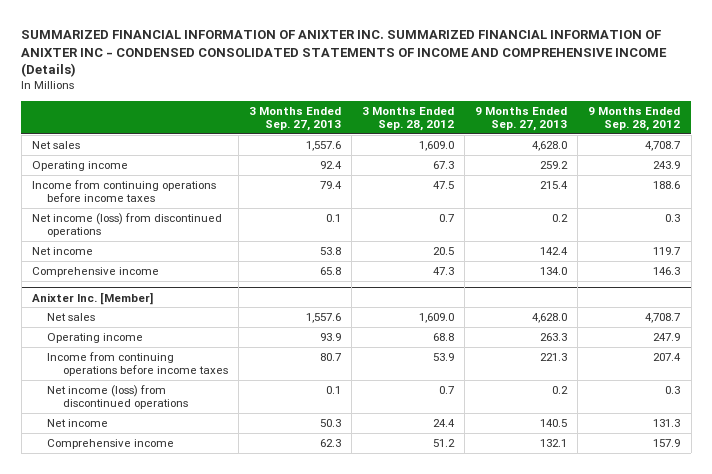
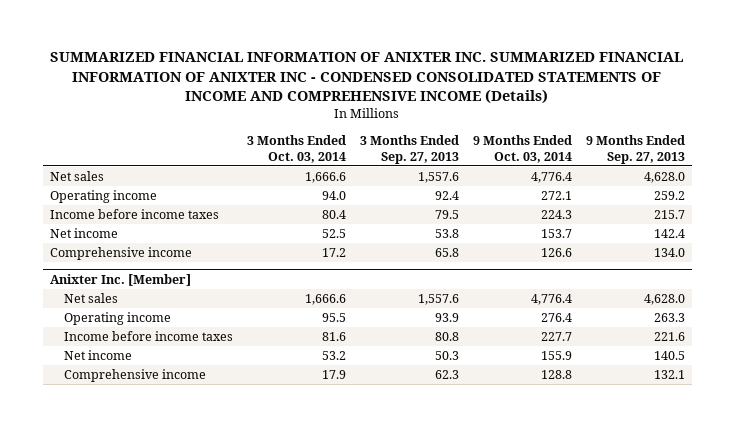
- | 3 Months Ended Sep. 27, 2013 | 3 Months Ended Sep. 28, 2012 | 9 Months Ended Sep. 27, 2013 | 9 Months Ended Sep. 28, 2012
+ | 3 Months Ended Oct. 03, 2014 | 3 Months Ended Sep. 27, 2013 | 9 Months Ended Oct. 03, 2014 | 9 Months Ended Sep. 27, 2013
- Income from continuing operations before income taxes | 79.4 | 47.5 | 215.4 | 188.6
- Net income (loss) from discontinued operations | 0.1 | 0.7 | 0.2 | 0.3
+ Income before income taxes | 80.4 | 79.5 | 224.3 | 215.7
@ Anixter Inc. [Member]
- Income from continuing operations before income taxes | 80.7 | 53.9 | 221.3 | 207.4
- Net income (loss) from discontinued operations | 0.1 | 0.7 | 0.2 | 0.3
+ Income before income taxes | 81.6 | 80.8 | 227.7 | 221.6

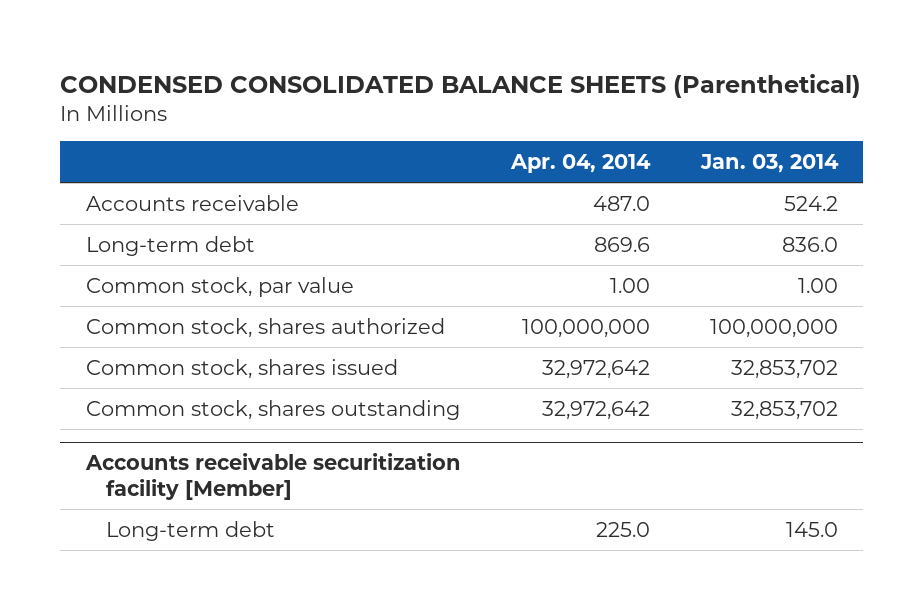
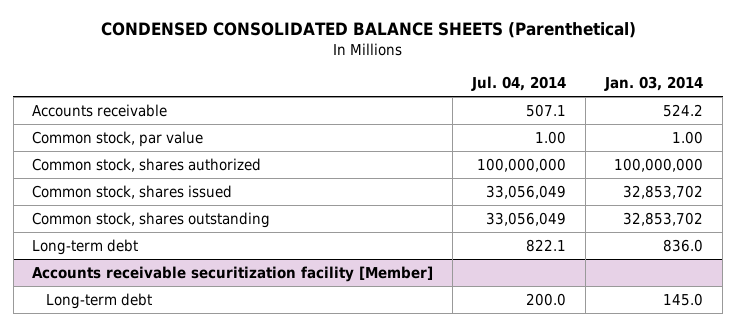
- | Apr. 04, 2014 | Jan. 03, 2014
+ | Jul. 04, 2014 | Jan. 03, 2014
moved down: Long-term debt | 822.1 | 836.0

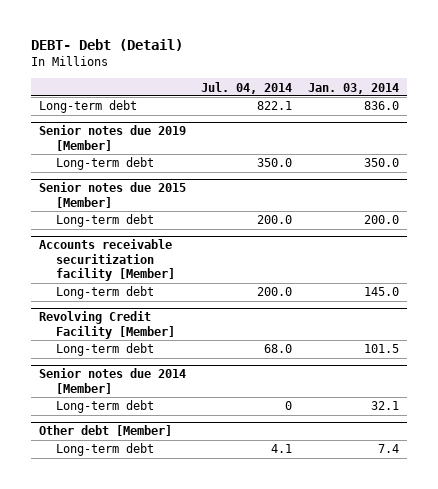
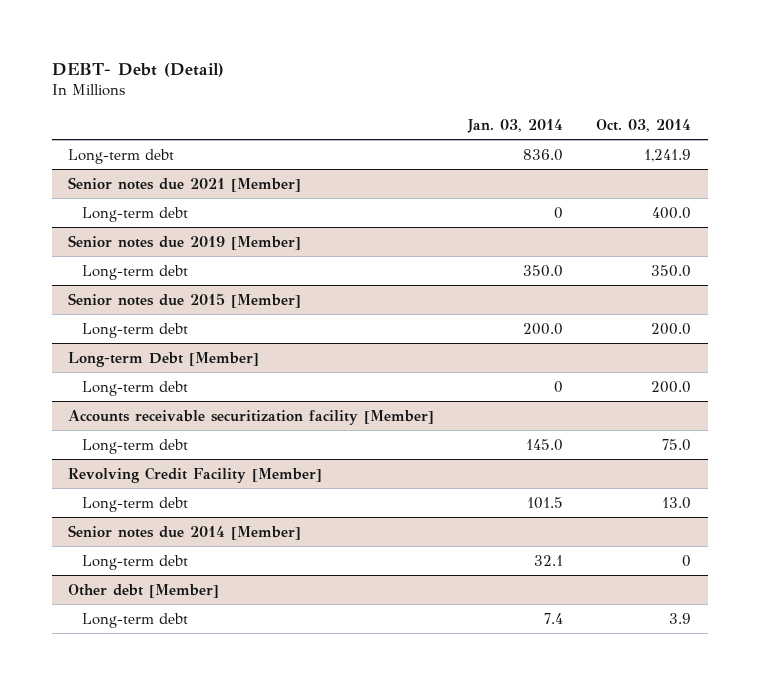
- | Jul. 04, 2014 | Jan. 03, 2014
+ | Jan. 03, 2014 | Oct. 03, 2014
+ Senior notes due 2021 [Member]
+ Long-term debt | 0 | 400.0
+ Long-term Debt [Member]
+ Long-term debt | 0 | 200.0

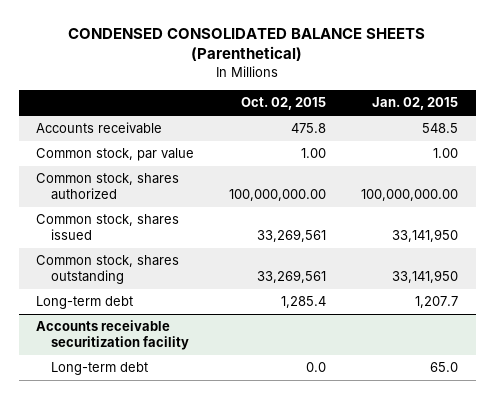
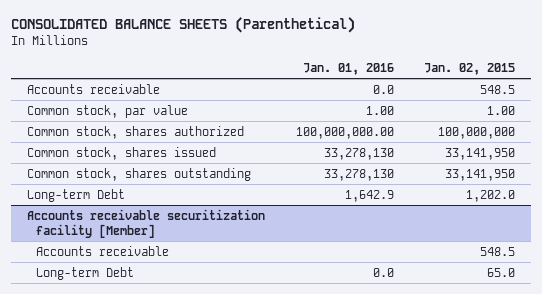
- CONDENSED CONSOLIDATED BALANCE SHEETS (Parenthetical)
+ CONSOLIDATED BALANCE SHEETS (Parenthetical)
- | Oct. 02, 2015 | Jan. 02, 2015
+ | Jan. 01, 2016 | Jan. 02, 2015
- Common stock, shares authorized | 100,000,000.00 | 100,000,000.00
+ Common stock, shares authorized | 100,000,000.00 | 100,000,000
- Long-term debt | 1,285.4 | 1,207.7
- Accounts receivable securitization facility
- Long-term debt | 0.0 | 65.0
+ Long-term Debt | 1,642.9 | 1,202.0
+ Accounts receivable securitization facility [Member]
+ Accounts receivable | | 548.5
+ Long-term Debt | 0.0 | 65.0

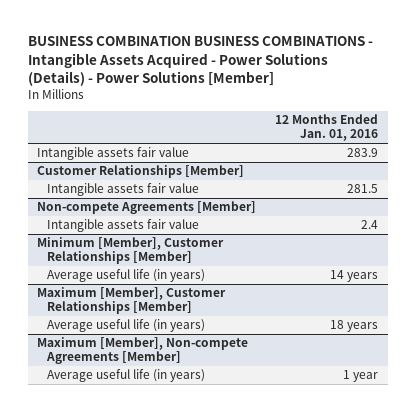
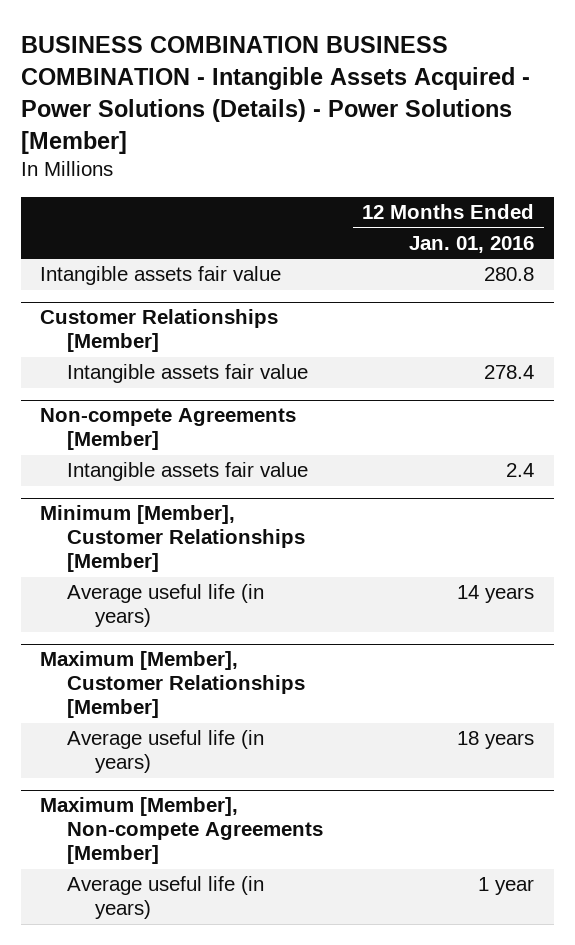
- BUSINESS COMBINATION BUSINESS COMBINATIONS - Intangible Assets Acquired - Power Solutions (Details) - Power Solutions [Member]
+ BUSINESS COMBINATION BUSINESS COMBINATION - Intangible Assets Acquired - Power Solutions (Details) - Power Solutions [Member]
- Intangible assets fair value | 283.9
+ Intangible assets fair value | 280.8
@ Customer Relationships [Member]
- Intangible assets fair value | 281.5
+ Intangible assets fair value | 278.4

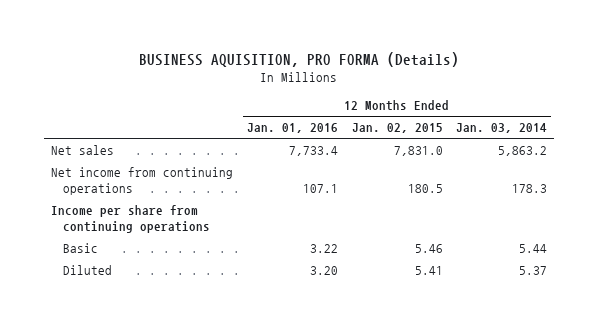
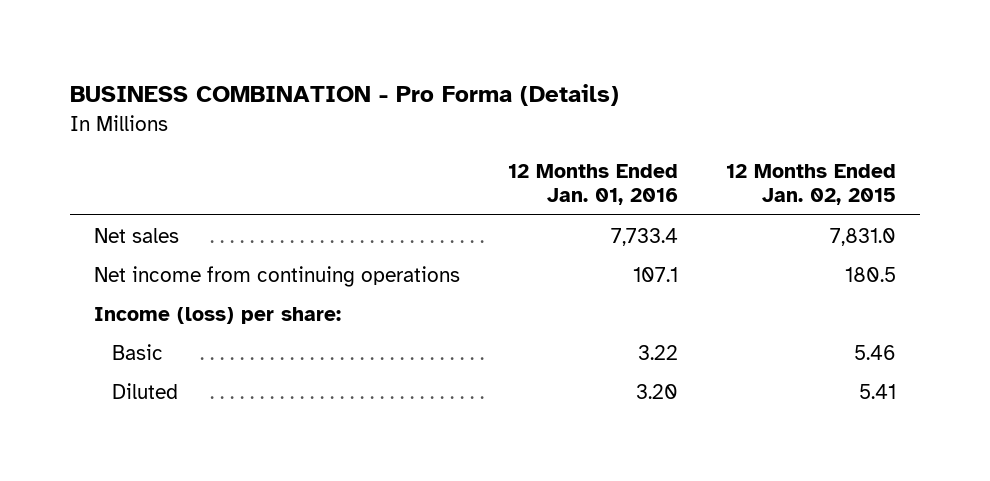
- BUSINESS AQUISITION, PRO FORMA (Details)
+ BUSINESS COMBINATION - Pro Forma (Details)
- | 12 Months Ended Jan. 01, 2016 | 12 Months Ended Jan. 02, 2015 | 12 Months Ended Jan. 03, 2014
+ | 12 Months Ended Jan. 01, 2016 | 12 Months Ended Jan. 02, 2015
- Income per share from continuing operations
+ Income (loss) per share:

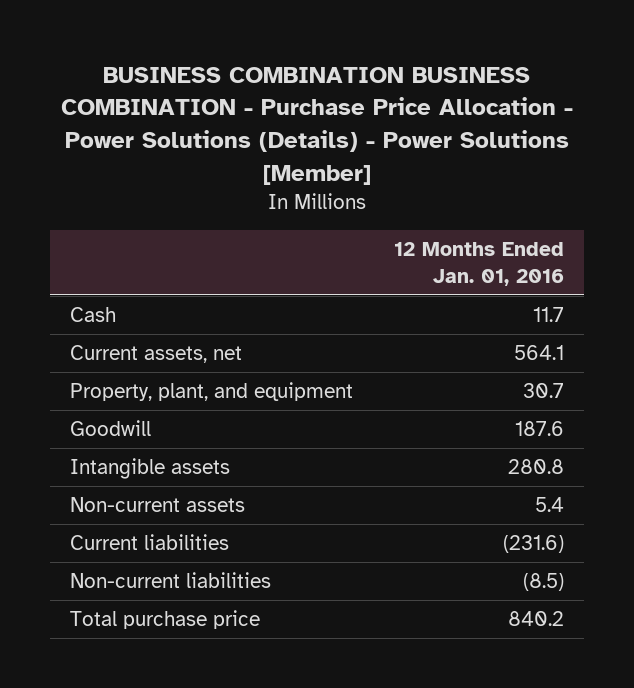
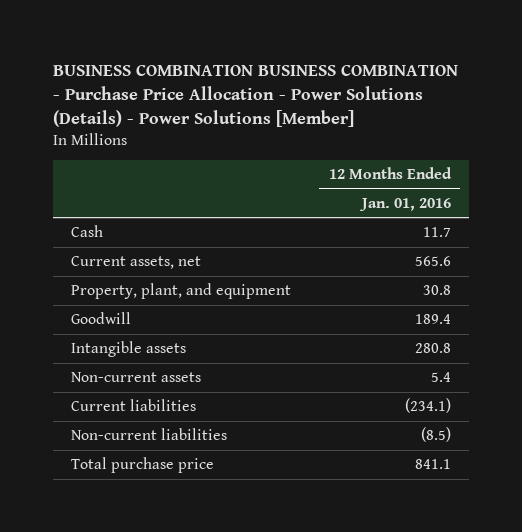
- Current assets, net | 564.1
- Property, plant, and equipment | 30.7
- Goodwill | 187.6
+ Current assets, net | 565.6
+ Property, plant, and equipment | 30.8
+ Goodwill | 189.4
- Current liabilities | (231.6)
+ Current liabilities | (234.1)
- Total purchase price | 840.2
+ Total purchase price | 841.1

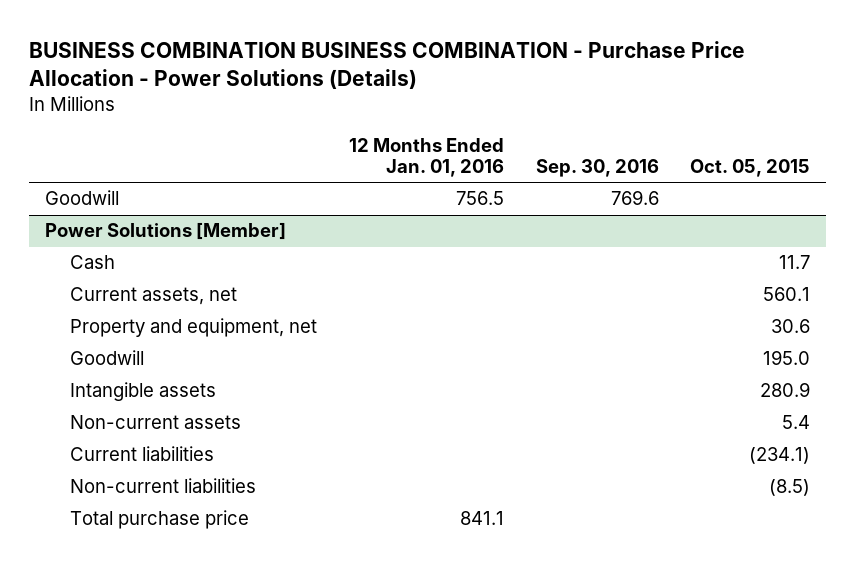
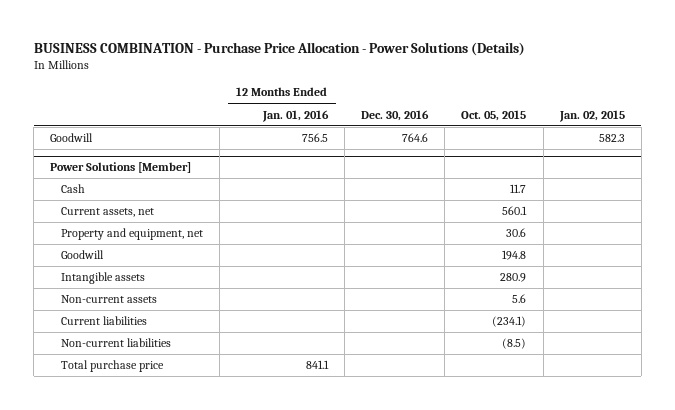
- BUSINESS COMBINATION BUSINESS COMBINATION - Purchase Price Allocation - Power Solutions (Details)
+ BUSINESS COMBINATION - Purchase Price Allocation - Power Solutions (Details)
- | 12 Months Ended Jan. 01, 2016 | Sep. 30, 2016 | Oct. 05, 2015
+ | 12 Months Ended Jan. 01, 2016 | Dec. 30, 2016 | Oct. 05, 2015 | Jan. 02, 2015
@ Power Solutions [Member]
- Goodwill | | | 195.0
+ Goodwill | | | 194.8 |
- Non-current assets | | | 5.4
+ Non-current assets | | | 5.6 |

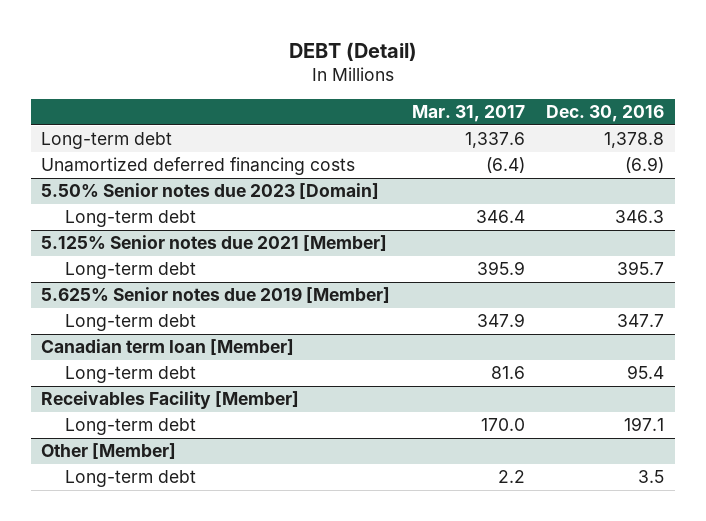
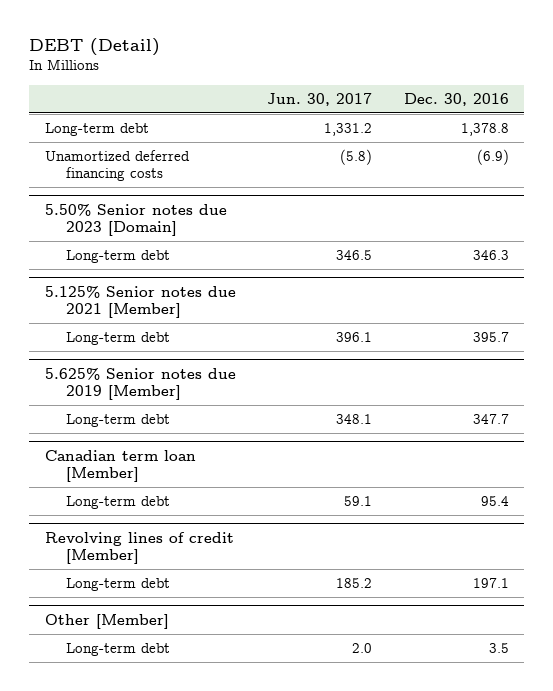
- | Mar. 31, 2017 | Dec. 30, 2016
+ | Jun. 30, 2017 | Dec. 30, 2016
- Receivables Facility [Member]
+ Revolving lines of credit [Member]

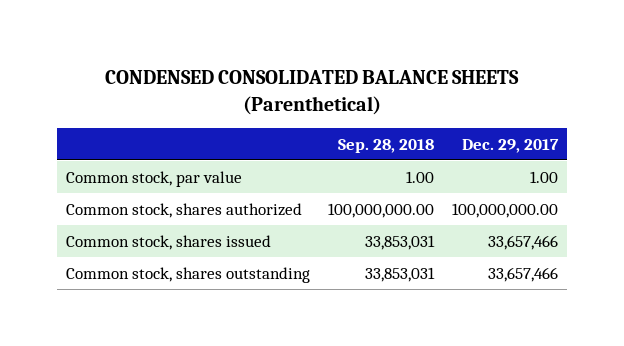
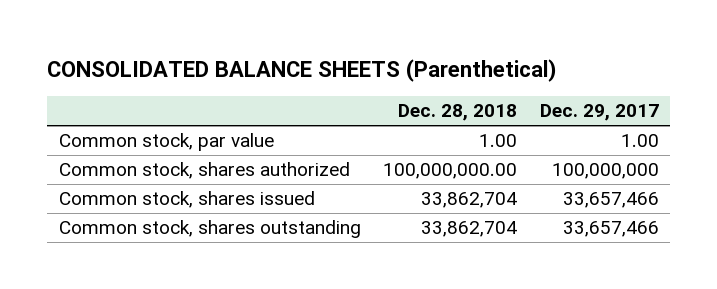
- CONDENSED CONSOLIDATED BALANCE SHEETS (Parenthetical)
+ CONSOLIDATED BALANCE SHEETS (Parenthetical)
- | Sep. 28, 2018 | Dec. 29, 2017
+ | Dec. 28, 2018 | Dec. 29, 2017
- Common stock, shares authorized | 100,000,000.00 | 100,000,000.00
+ Common stock, shares authorized | 100,000,000.00 | 100,000,000

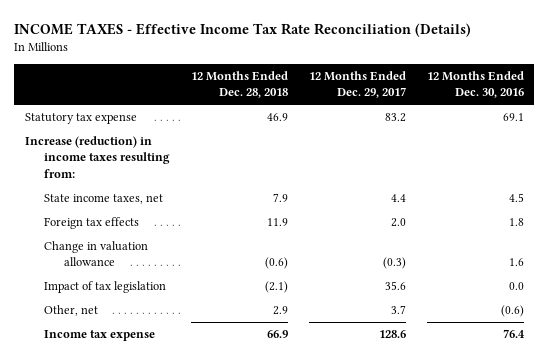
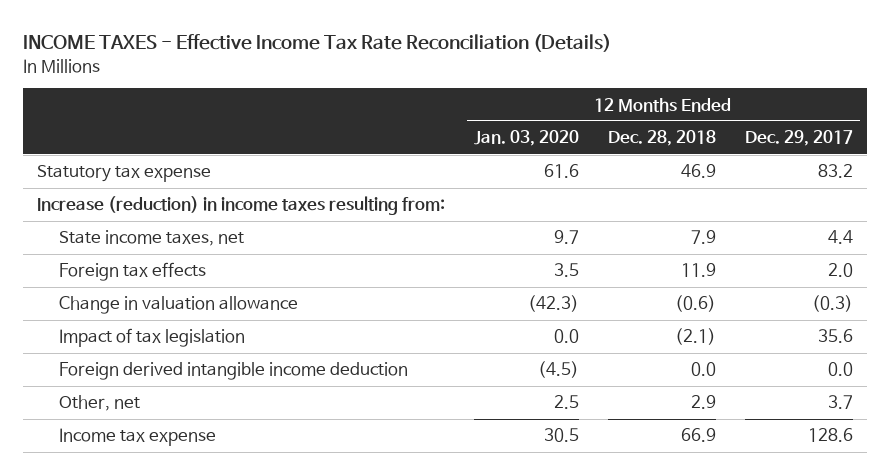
- | 12 Months Ended Dec. 28, 2018 | 12 Months Ended Dec. 29, 2017 | 12 Months Ended Dec. 30, 2016
+ | 12 Months Ended Jan. 03, 2020 | 12 Months Ended Dec. 28, 2018 | 12 Months Ended Dec. 29, 2017
+ Foreign derived intangible income deduction | (4.5) | 0.0 | 0.0

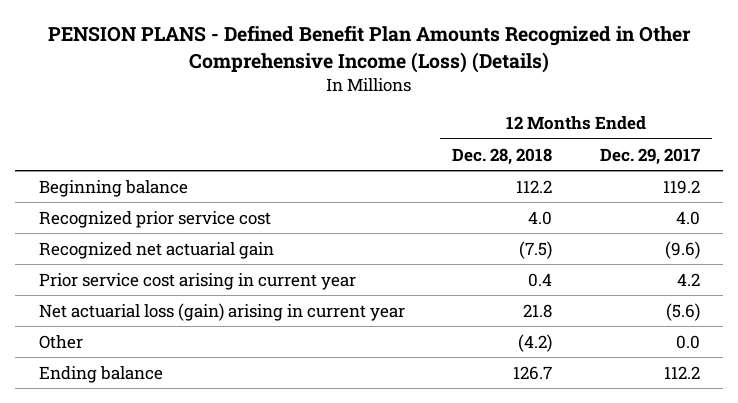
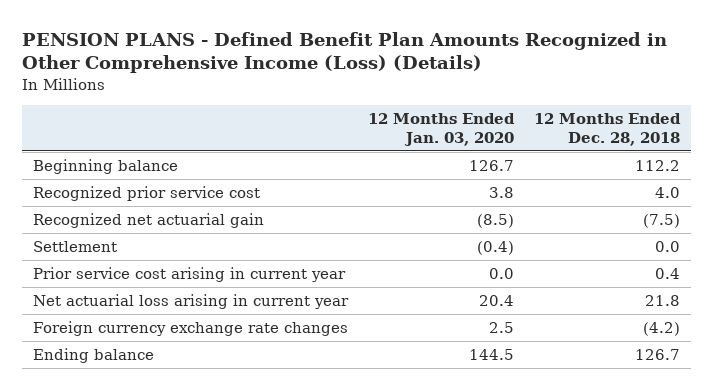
- | 12 Months Ended Dec. 28, 2018 | 12 Months Ended Dec. 29, 2017
+ | 12 Months Ended Jan. 03, 2020 | 12 Months Ended Dec. 28, 2018
+ Settlement | (0.4) | 0.0
- Net actuarial loss (gain) arising in current year | 21.8 | (5.6)
- Other | (4.2) | 0.0
+ Net actuarial loss arising in current year | 20.4 | 21.8
+ Foreign currency exchange rate changes | 2.5 | (4.2)

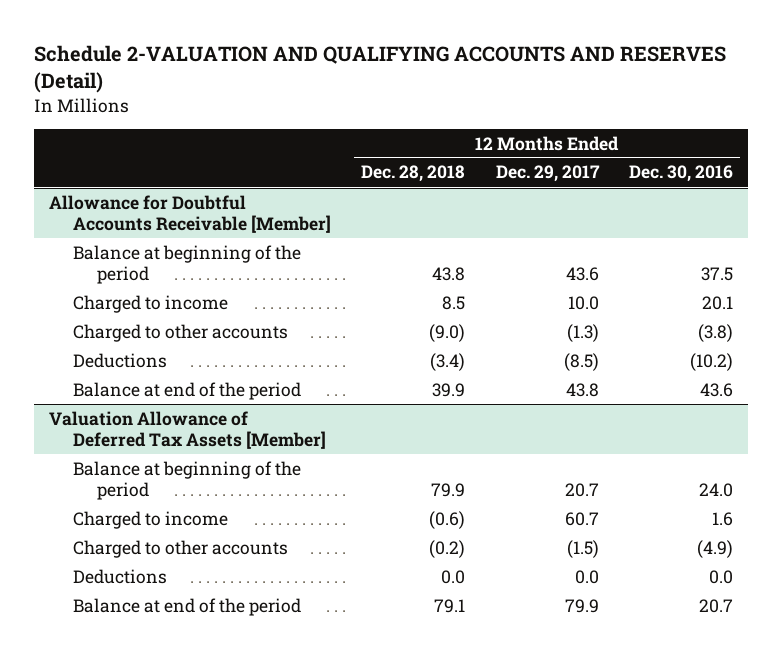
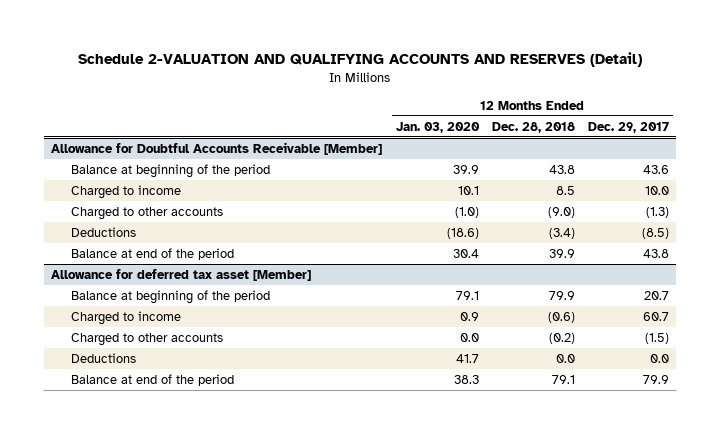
- | 12 Months Ended Dec. 28, 2018 | 12 Months Ended Dec. 29, 2017 | 12 Months Ended Dec. 30, 2016
+ | 12 Months Ended Jan. 03, 2020 | 12 Months Ended Dec. 28, 2018 | 12 Months Ended Dec. 29, 2017
- Valuation Allowance of Deferred Tax Assets [Member]
+ Allowance for deferred tax asset [Member]

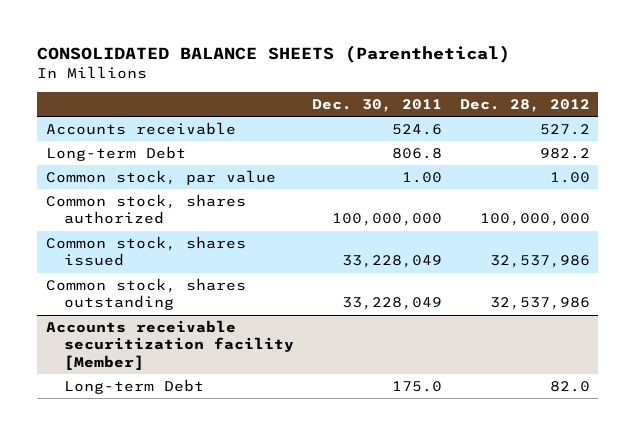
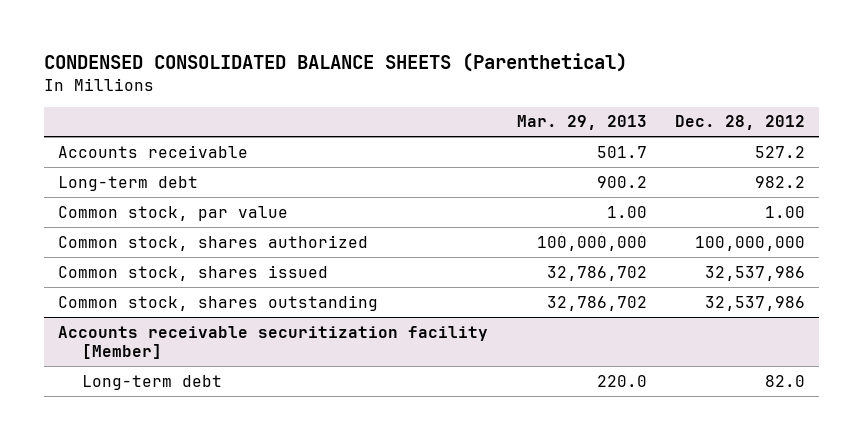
- CONSOLIDATED BALANCE SHEETS (Parenthetical)
+ CONDENSED CONSOLIDATED BALANCE SHEETS (Parenthetical)
- | Dec. 30, 2011 | Dec. 28, 2012
+ | Mar. 29, 2013 | Dec. 28, 2012
- Long-term Debt | 806.8 | 982.2
+ Long-term debt | 900.2 | 982.2
@ Accounts receivable securitization facility [Member]
- Long-term Debt | 175.0 | 82.0
+ Long-term debt | 220.0 | 82.0

